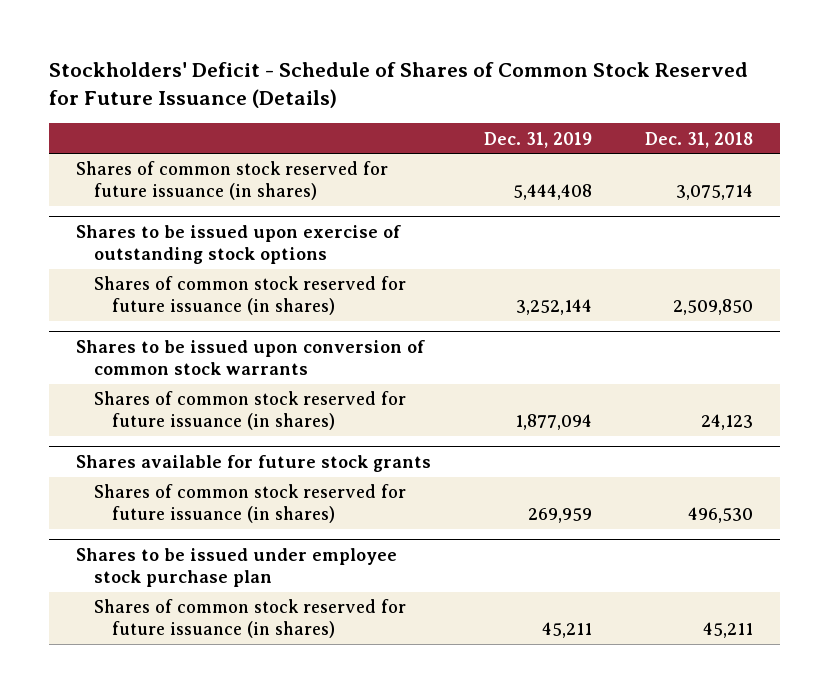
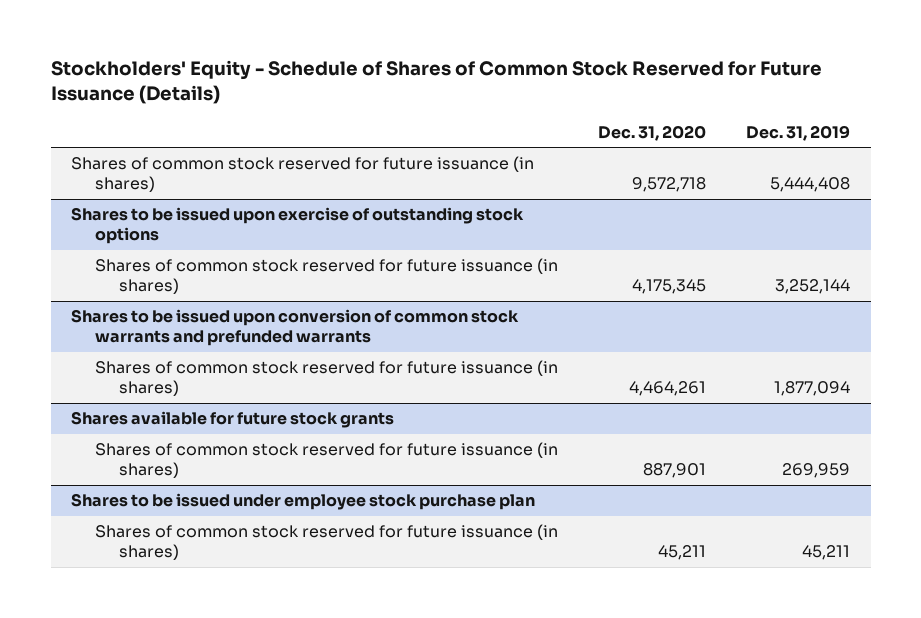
- Stockholders' Deficit - Schedule of Shares of Common Stock Reserved for Future Issuance (Details)
+ Stockholders' Equity - Schedule of Shares of Common Stock Reserved for Future Issuance (Details)
- | Dec. 31, 2019 | Dec. 31, 2018
+ | Dec. 31, 2020 | Dec. 31, 2019
- Shares to be issued upon conversion of common stock warrants
+ Shares to be issued upon conversion of common stock warrants and prefunded warrants

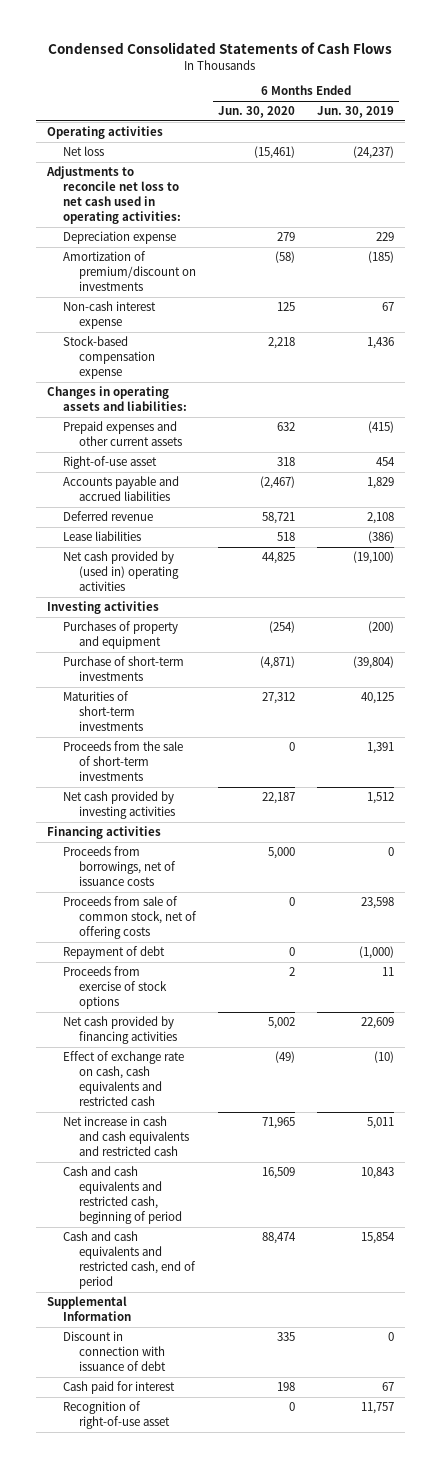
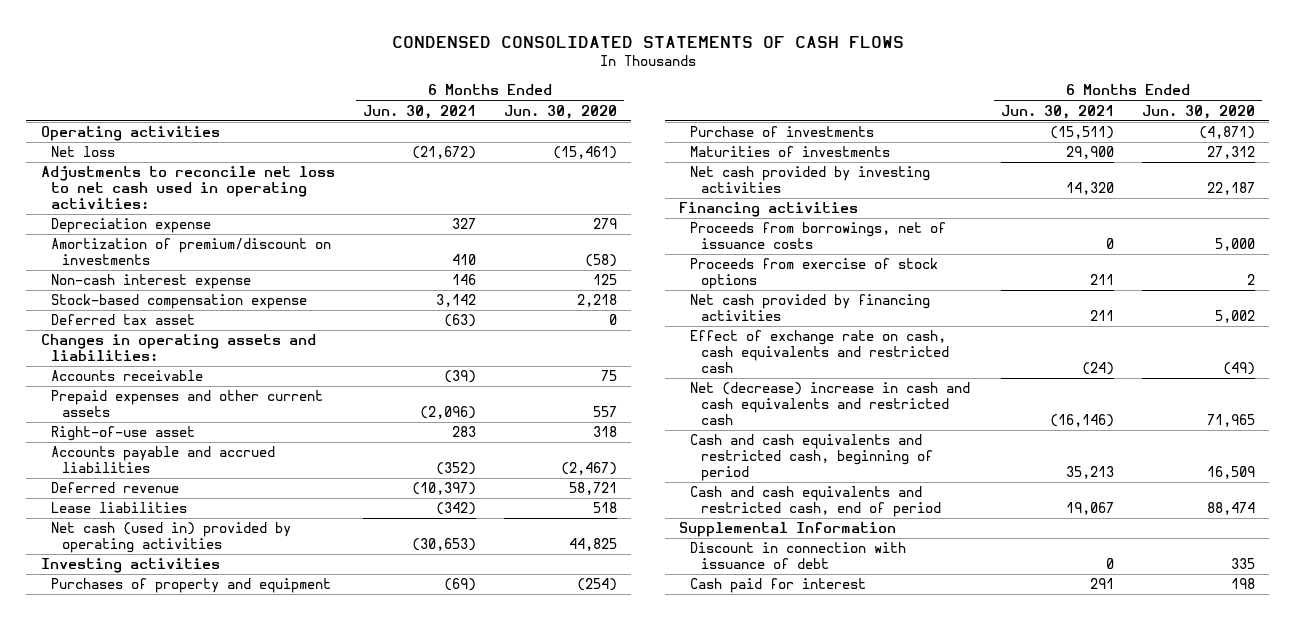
- Condensed Consolidated Statements of Cash Flows
+ CONDENSED CONSOLIDATED STATEMENTS OF CASH FLOWS
- | 6 Months Ended Jun. 30, 2020 | 6 Months Ended Jun. 30, 2019
+ | 6 Months Ended Jun. 30, 2021 | 6 Months Ended Jun. 30, 2020
+ Deferred tax asset | (63) | 0
- Prepaid expenses and other current assets | 632 | (415)
+ Accounts receivable | (39) | 75
+ Prepaid expenses and other current assets | (2,096) | 557
- Net cash provided by (used in) operating activities | 44,825 | (19,100)
+ Net cash (used in) provided by operating activities | (30,653) | 44,825
- Purchase of short-term investments | (4,871) | (39,804)
- Maturities of short-term investments | 27,312 | 40,125
- Proceeds from the sale of short-term investments | 0 | 1,391
+ Purchase of investments | (15,511) | (4,871)
+ Maturities of investments | 29,900 | 27,312
- Proceeds from sale of common stock, net of offering costs | 0 | 23,598
- Repayment of debt | 0 | (1,000)
- Net increase in cash and cash equivalents and restricted cash | 71,965 | 5,011
+ Net (decrease) increase in cash and cash equivalents and restricted cash | (16,146) | 71,965
- Recognition of right-of-use asset | 0 | 11,757

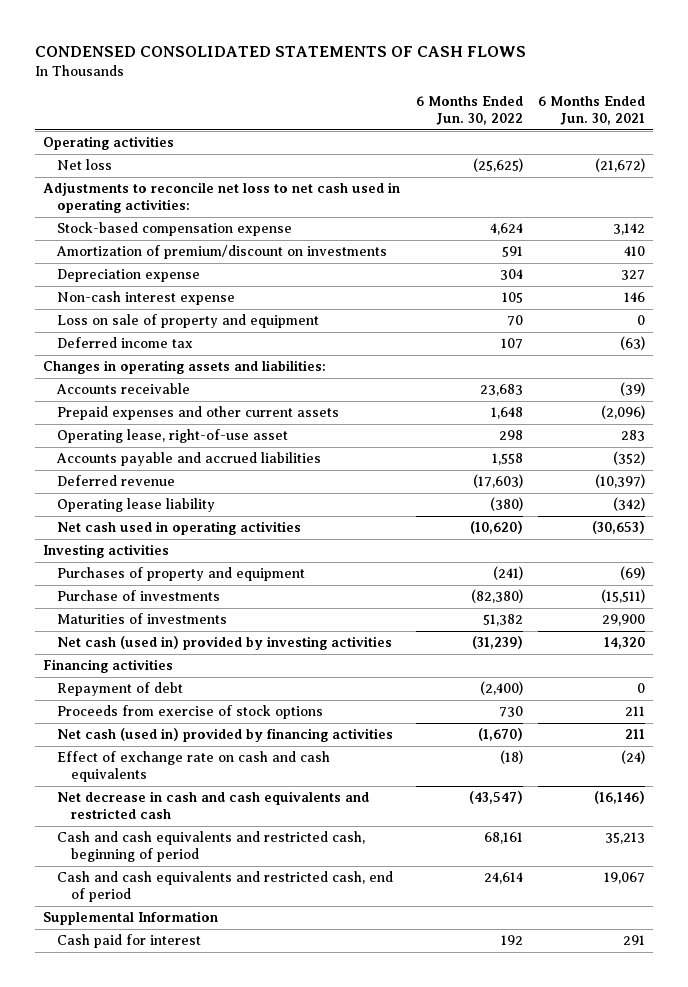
- | 6 Months Ended Jun. 30, 2021 | 6 Months Ended Jun. 30, 2020
+ | 6 Months Ended Jun. 30, 2022 | 6 Months Ended Jun. 30, 2021
moved up: Stock-based compensation expense | 4,624 | 3,142
moved down: Depreciation expense | 304 | 327
- Deferred tax asset | (63) | 0
+ Loss on sale of property and equipment | 70 | 0
+ Deferred income tax | 107 | (63)
- Right-of-use asset | 283 | 318
+ Operating lease, right-of-use asset | 298 | 283
- Lease liabilities | (342) | 518
- Net cash (used in) provided by operating activities | (30,653) | 44,825
+ Operating lease liability | (380) | (342)
+ Net cash used in operating activities | (10,620) | (30,653)
- Net cash provided by investing activities | 14,320 | 22,187
+ Net cash (used in) provided by investing activities | (31,239) | 14,320
- Proceeds from borrowings, net of issuance costs | 0 | 5,000
+ Repayment of debt | (2,400) | 0
- Net cash provided by financing activities | 211 | 5,002
- Effect of exchange rate on cash, cash equivalents and restricted cash | (24) | (49)
- Net (decrease) increase in cash and cash equivalents and restricted cash | (16,146) | 71,965
+ Net cash (used in) provided by financing activities | (1,670) | 211
+ Effect of exchange rate on cash and cash equivalents | (18) | (24)
+ Net decrease in cash and cash equivalents and restricted cash | (43,547) | (16,146)
- Discount in connection with issuance of debt | 0 | 335

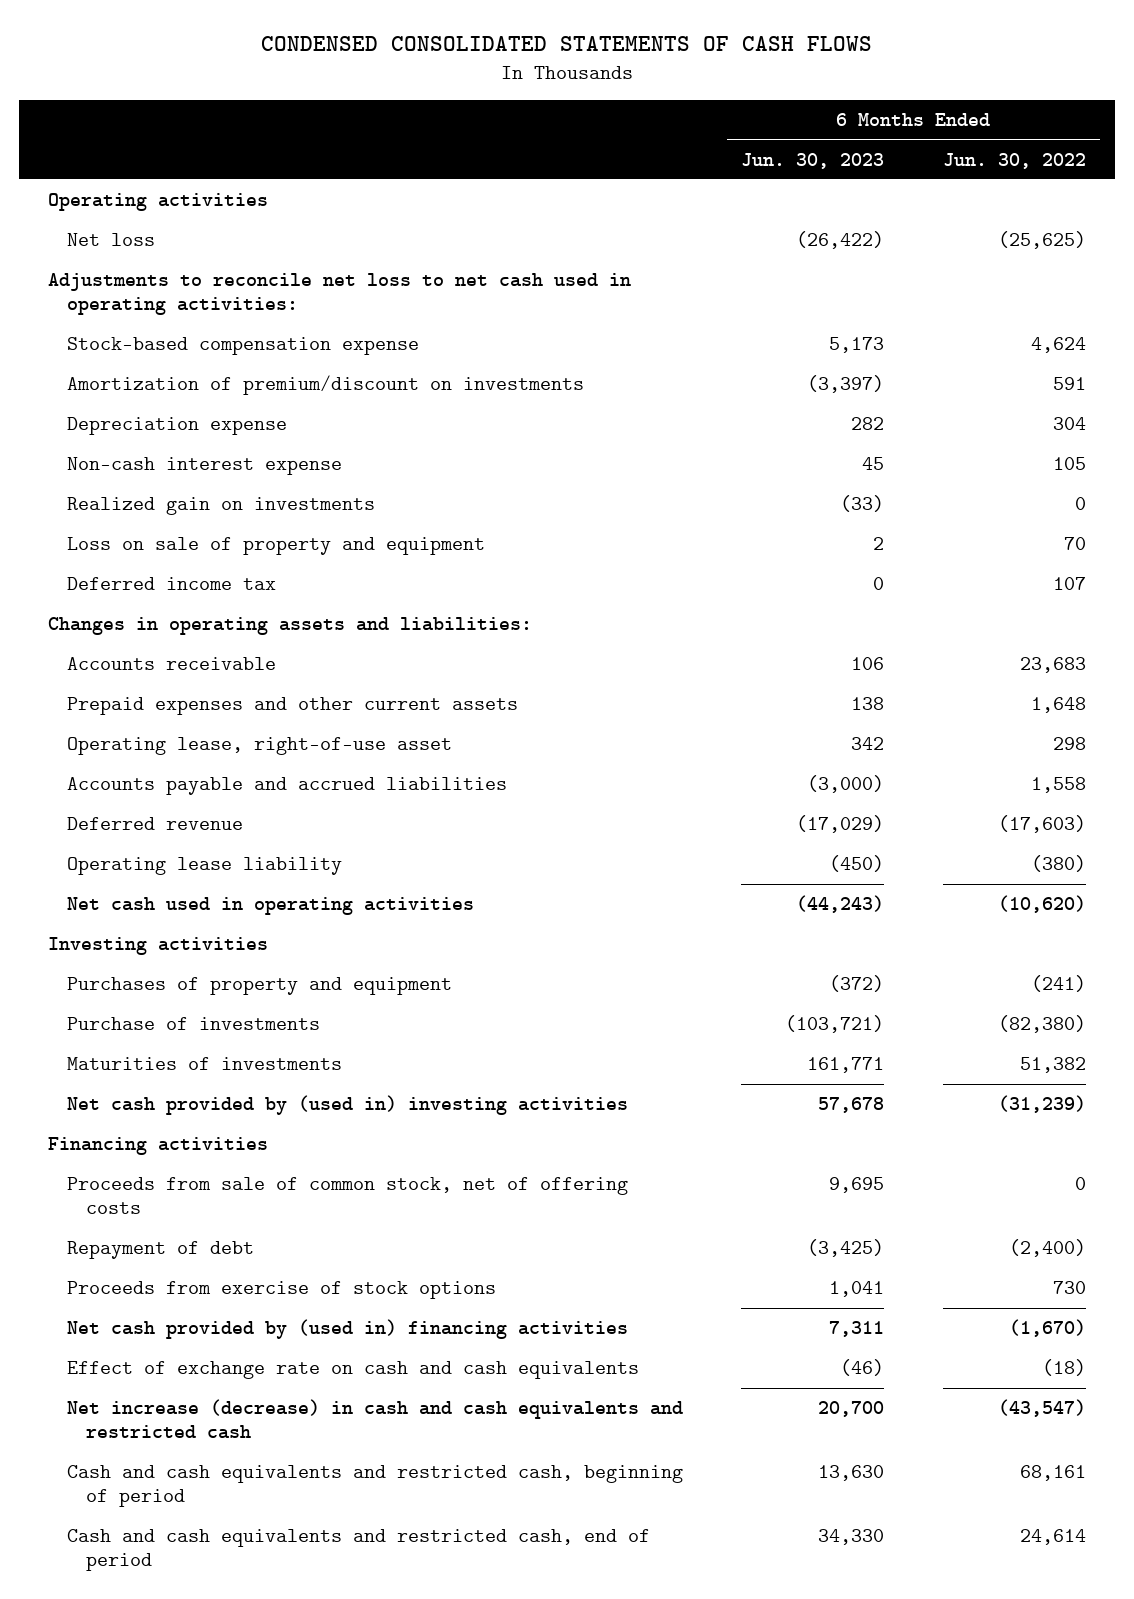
- | 6 Months Ended Jun. 30, 2022 | 6 Months Ended Jun. 30, 2021
+ | 6 Months Ended Jun. 30, 2023 | 6 Months Ended Jun. 30, 2022
+ Realized gain on investments | (33) | 0
- Net cash (used in) provided by investing activities | (31,239) | 14,320
+ Net cash provided by (used in) investing activities | 57,678 | (31,239)
+ Proceeds from sale of common stock, net of offering costs | 9,695 | 0
- Net cash (used in) provided by financing activities | (1,670) | 211
+ Net cash provided by (used in) financing activities | 7,311 | (1,670)
- Net decrease in cash and cash equivalents and restricted cash | (43,547) | (16,146)
+ Net increase (decrease) in cash and cash equivalents and restricted cash | 20,700 | (43,547)
- Supplemental Information
- Cash paid for interest | 192 | 291

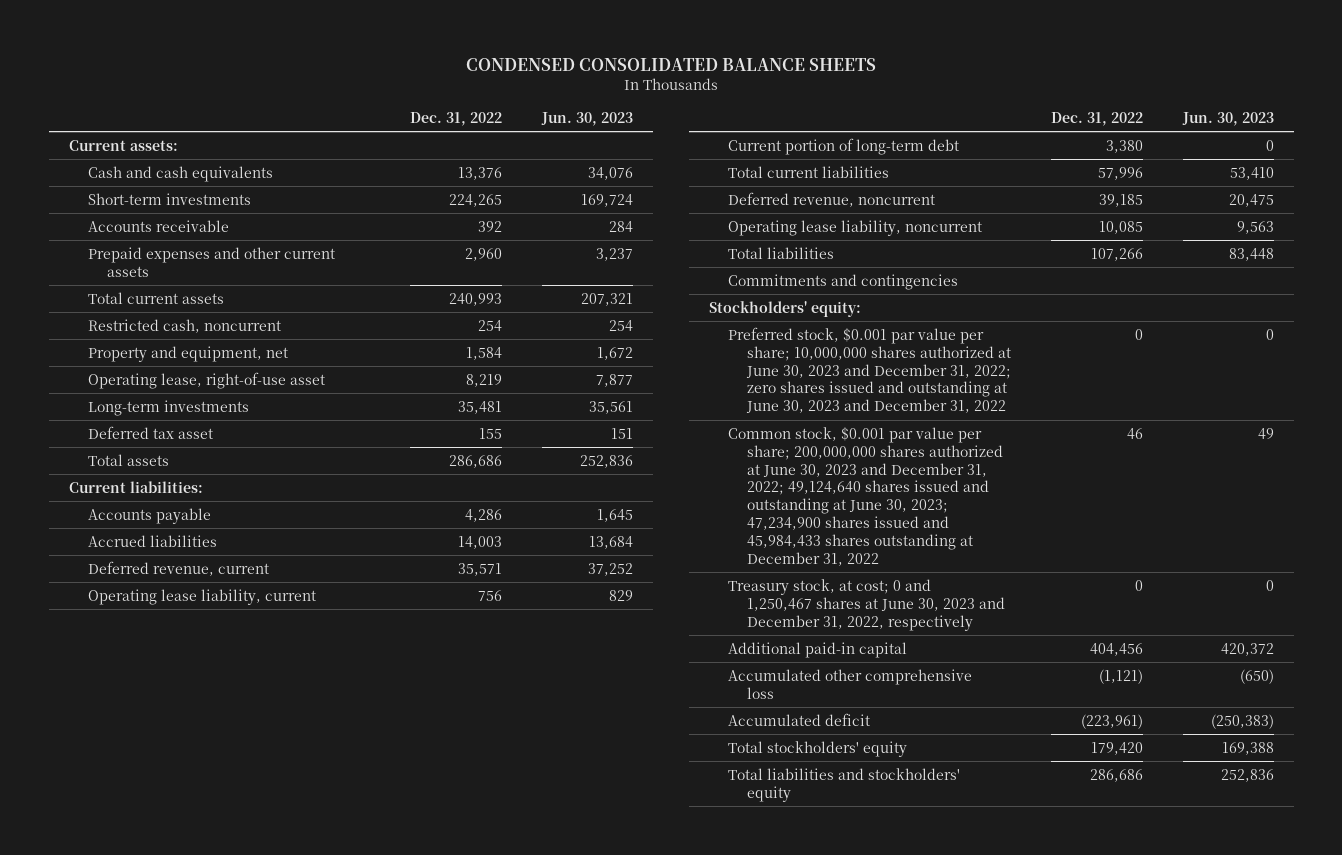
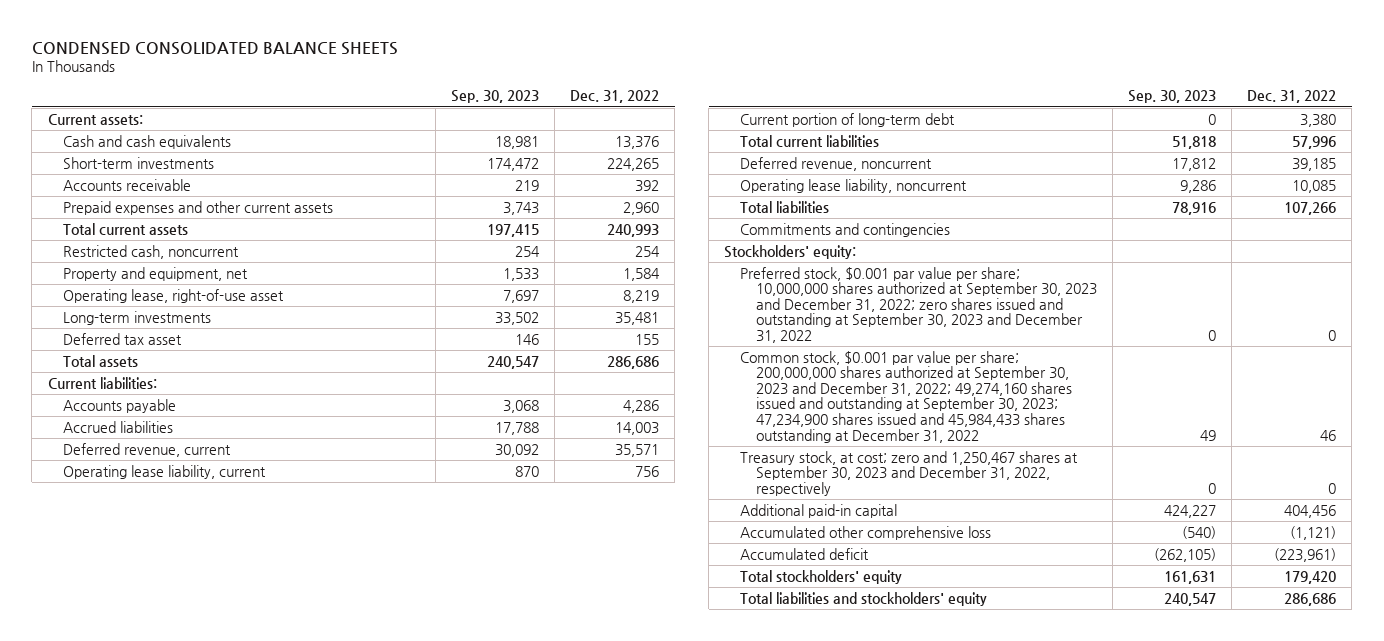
- | Dec. 31, 2022 | Jun. 30, 2023
+ | Sep. 30, 2023 | Dec. 31, 2022
- Preferred stock, $0.001 par value per share; 10,000,000 shares authorized at June 30, 2023 and December 31, 2022; zero shares issued and outstanding at June 30, 2023 and December 31, 2022 | 0 | 0
- Common stock, $0.001 par value per share; 200,000,000 shares authorized at June 30, 2023 and December 31, 2022; 49,124,640 shares issued and outstanding at June 30, 2023; 47,234,900 shares issued and 45,984,433 shares outstanding at December 31, 2022 | 46 | 49
- Treasury stock, at cost; 0 and 1,250,467 shares at June 30, 2023 and December 31, 2022, respectively | 0 | 0
+ Preferred stock, $0.001 par value per share; 10,000,000 shares authorized at September 30, 2023 and December 31, 2022; zero shares issued and outstanding at September 30, 2023 and December 31, 2022 | 0 | 0
+ Common stock, $0.001 par value per share; 200,000,000 shares authorized at September 30, 2023 and December 31, 2022; 49,274,160 shares issued and outstanding at September 30, 2023; 47,234,900 shares issued and 45,984,433 shares outstanding at December 31, 2022 | 49 | 46
+ Treasury stock, at cost; zero and 1,250,467 shares at September 30, 2023 and December 31, 2022, respectively | 0 | 0

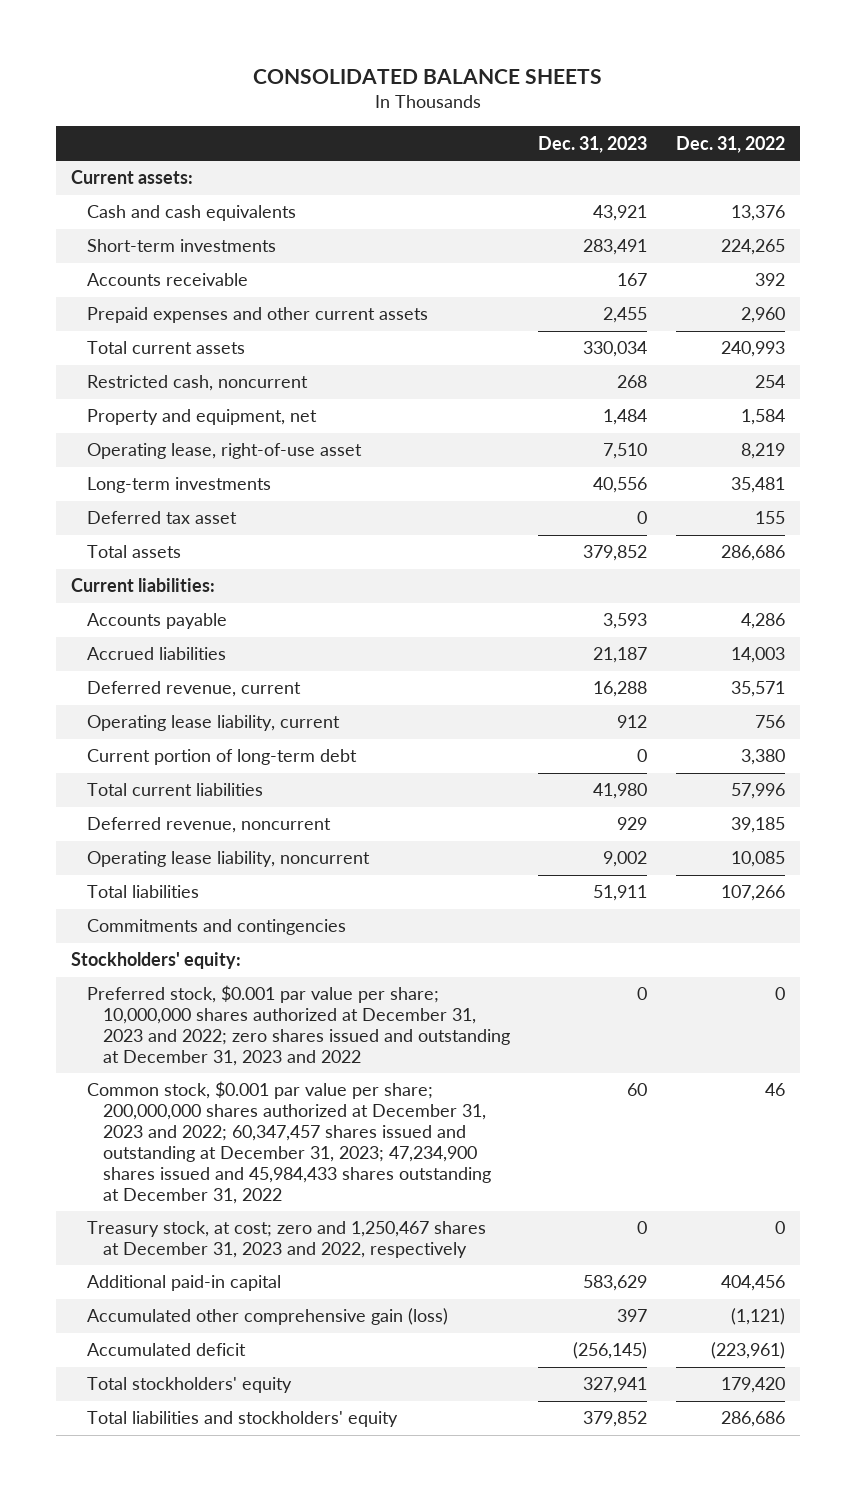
- CONDENSED CONSOLIDATED BALANCE SHEETS
+ CONSOLIDATED BALANCE SHEETS
- | Sep. 30, 2023 | Dec. 31, 2022
+ | Dec. 31, 2023 | Dec. 31, 2022
- Preferred stock, $0.001 par value per share; 10,000,000 shares authorized at September 30, 2023 and December 31, 2022; zero shares issued and outstanding at September 30, 2023 and December 31, 2022 | 0 | 0
- Common stock, $0.001 par value per share; 200,000,000 shares authorized at September 30, 2023 and December 31, 2022; 49,274,160 shares issued and outstanding at September 30, 2023; 47,234,900 shares issued and 45,984,433 shares outstanding at December 31, 2022 | 49 | 46
- Treasury stock, at cost; zero and 1,250,467 shares at September 30, 2023 and December 31, 2022, respectively | 0 | 0
+ Preferred stock, $0.001 par value per share; 10,000,000 shares authorized at December 31, 2023 and 2022; zero shares issued and outstanding at December 31, 2023 and 2022 | 0 | 0
+ Common stock, $0.001 par value per share; 200,000,000 shares authorized at December 31, 2023 and 2022; 60,347,457 shares issued and outstanding at December 31, 2023; 47,234,900 shares issued and 45,984,433 shares outstanding at December 31, 2022 | 60 | 46
+ Treasury stock, at cost; zero and 1,250,467 shares at December 31, 2023 and 2022, respectively | 0 | 0
- Accumulated other comprehensive loss | (540) | (1,121)
+ Accumulated other comprehensive gain (loss) | 397 | (1,121)

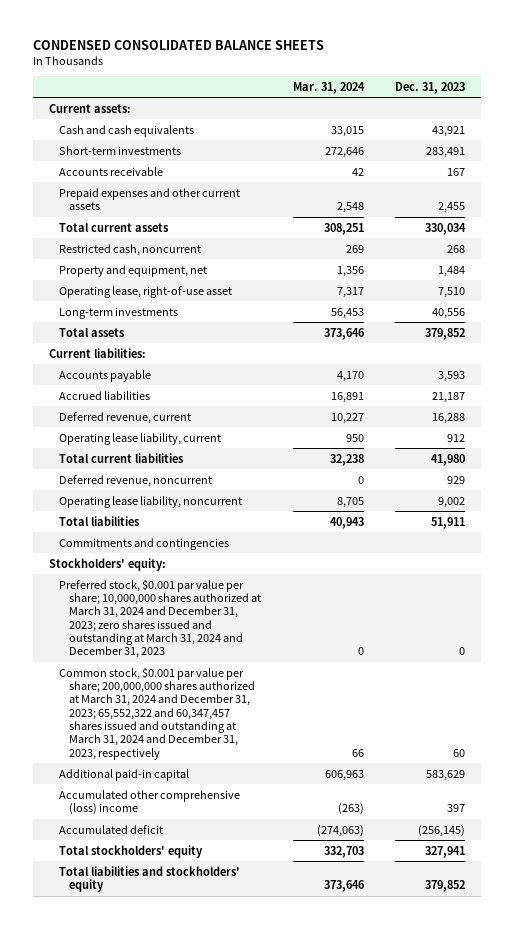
- CONSOLIDATED BALANCE SHEETS
+ CONDENSED CONSOLIDATED BALANCE SHEETS
- | Dec. 31, 2023 | Dec. 31, 2022
+ | Mar. 31, 2024 | Dec. 31, 2023
- Deferred tax asset | 0 | 155
- Current portion of long-term debt | 0 | 3,380
- Preferred stock, $0.001 par value per share; 10,000,000 shares authorized at December 31, 2023 and 2022; zero shares issued and outstanding at December 31, 2023 and 2022 | 0 | 0
- Common stock, $0.001 par value per share; 200,000,000 shares authorized at December 31, 2023 and 2022; 60,347,457 shares issued and outstanding at December 31, 2023; 47,234,900 shares issued and 45,984,433 shares outstanding at December 31, 2022 | 60 | 46
- Treasury stock, at cost; zero and 1,250,467 shares at December 31, 2023 and 2022, respectively | 0 | 0
+ Preferred stock, $0.001 par value per share; 10,000,000 shares authorized at March 31, 2024 and December 31, 2023; zero shares issued and outstanding at March 31, 2024 and December 31, 2023 | 0 | 0
+ Common stock, $0.001 par value per share; 200,000,000 shares authorized at March 31, 2024 and December 31, 2023; 65,552,322 and 60,347,457 shares issued and outstanding at March 31, 2024 and December 31, 2023, respectively | 66 | 60
- Accumulated other comprehensive gain (loss) | 397 | (1,121)
+ Accumulated other comprehensive (loss) income | (263) | 397

